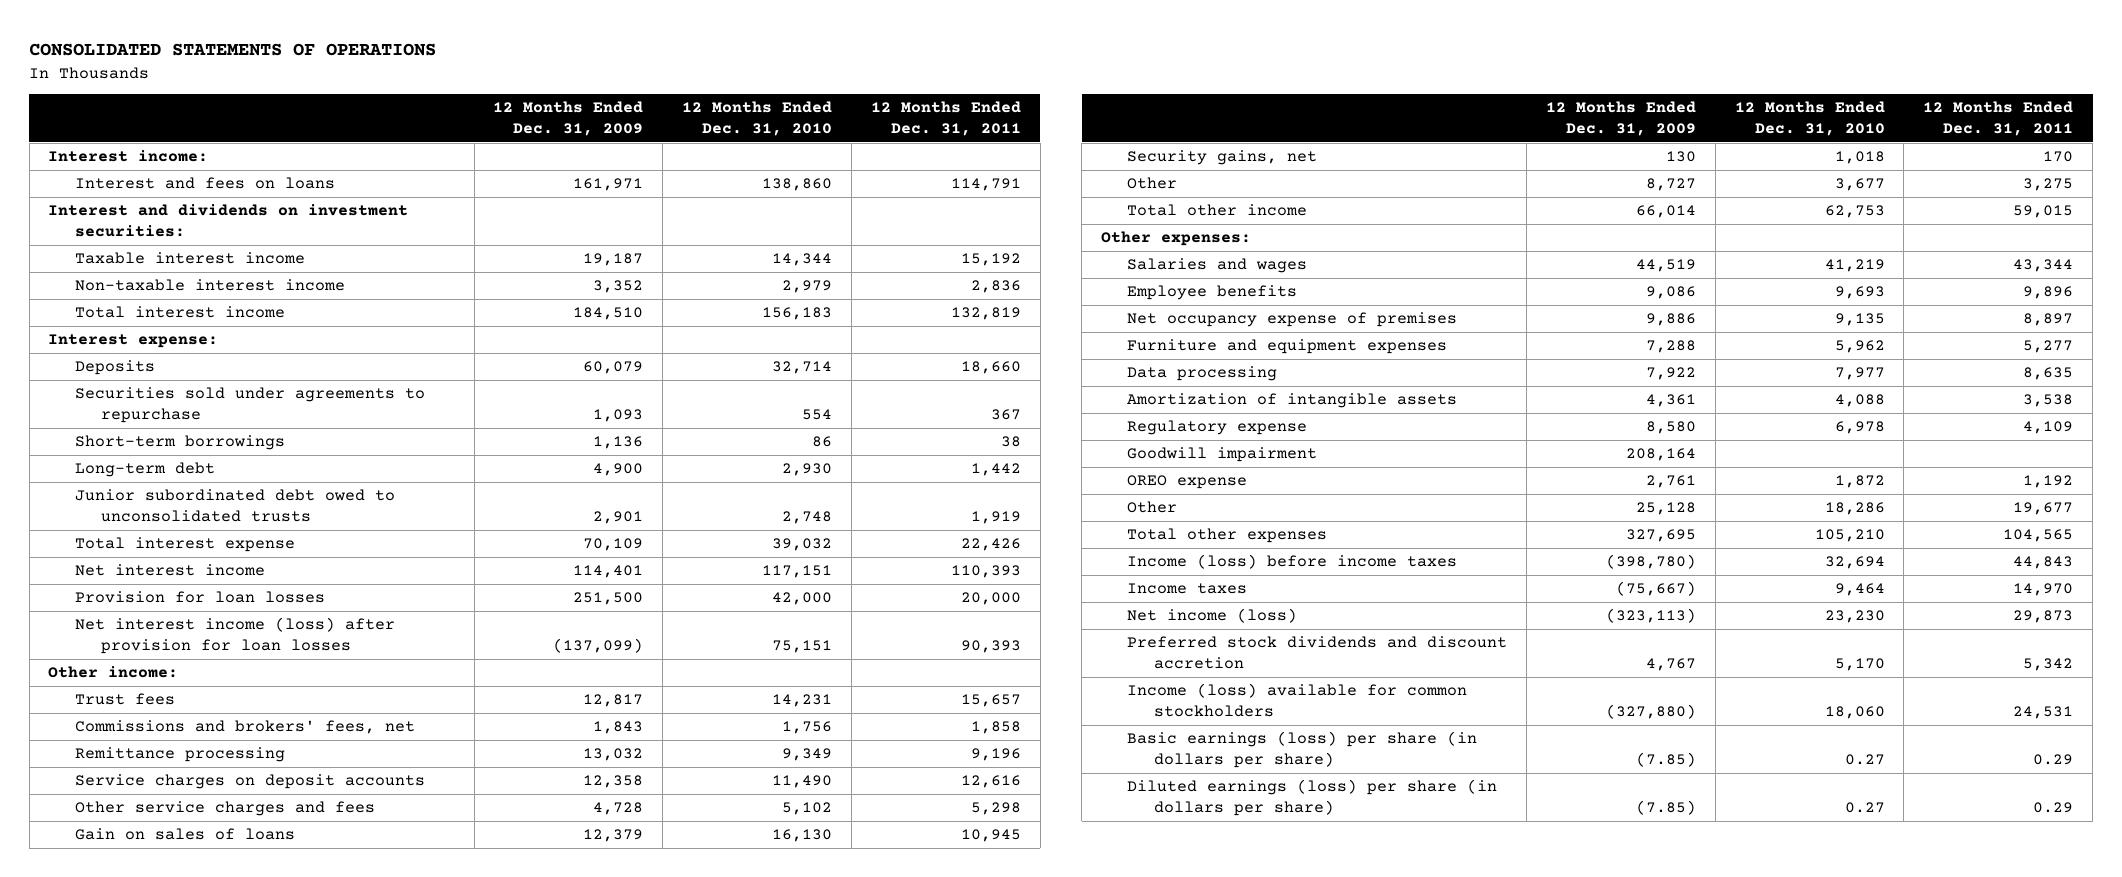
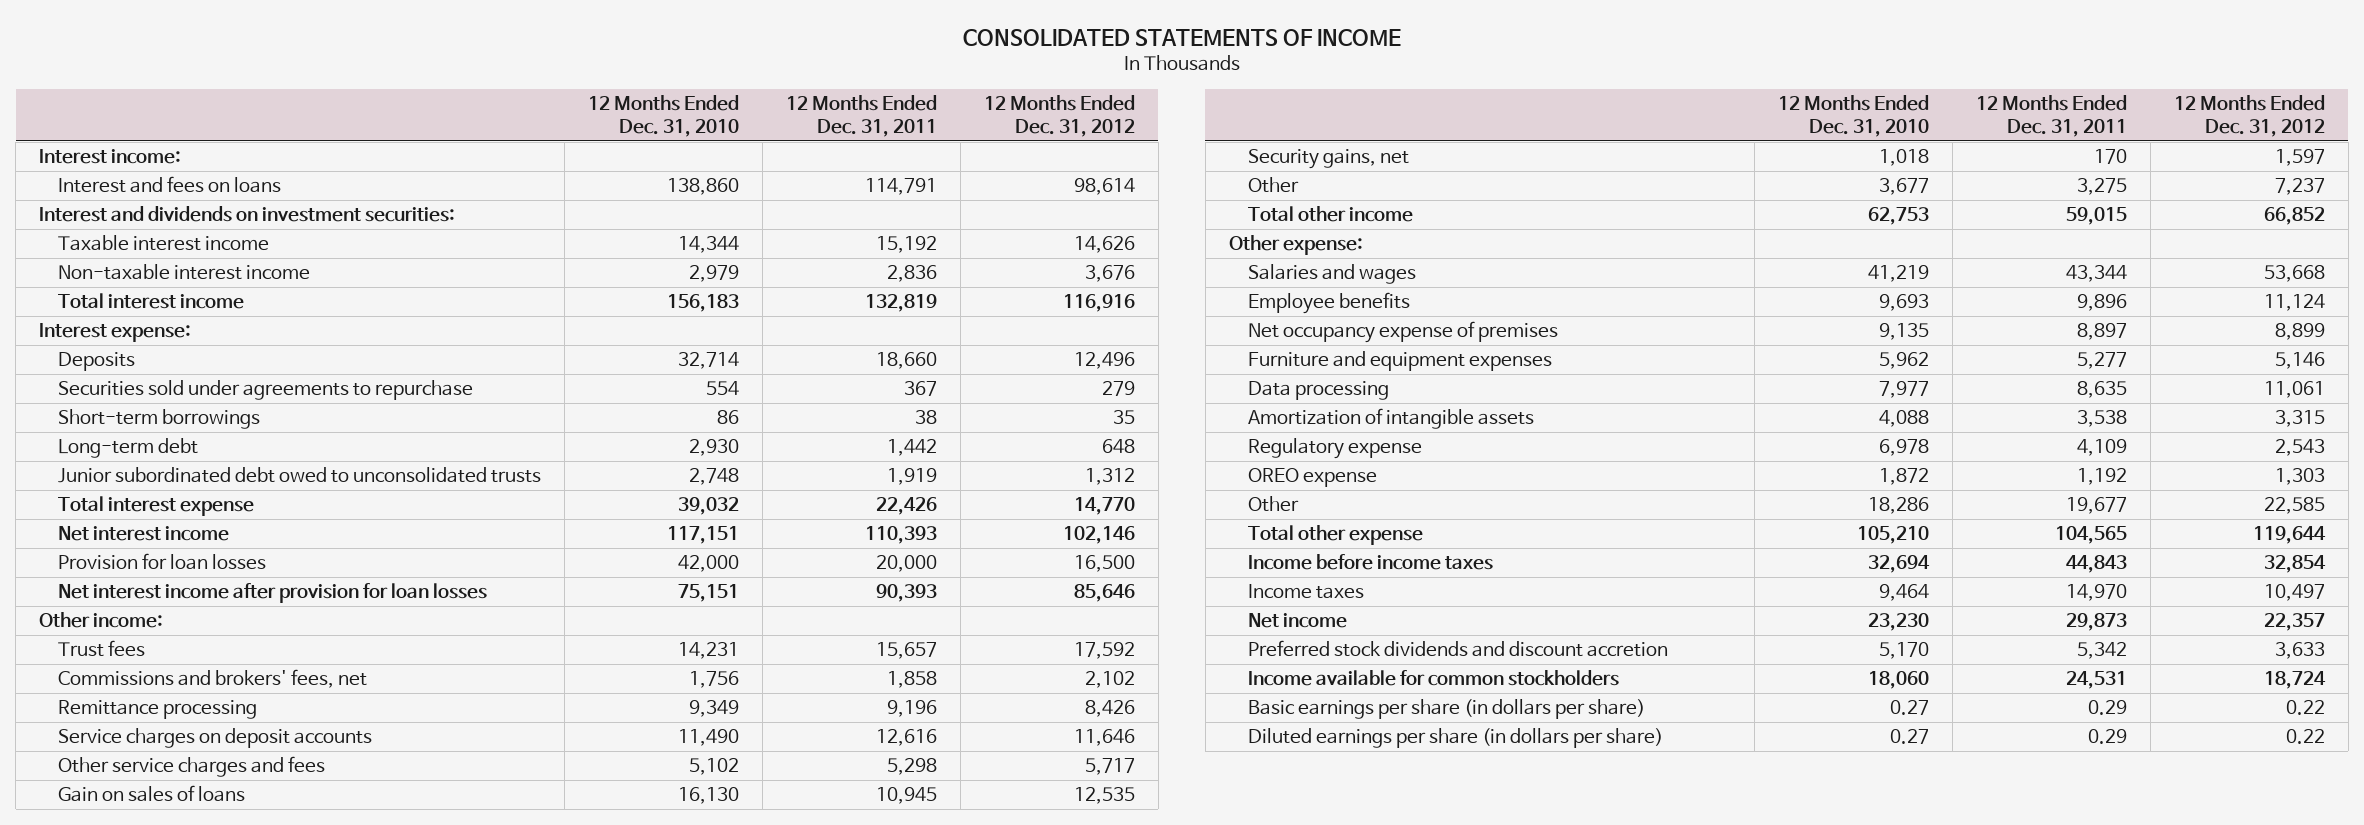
- CONSOLIDATED STATEMENTS OF OPERATIONS
+ CONSOLIDATED STATEMENTS OF INCOME
- | 12 Months Ended Dec. 31, 2009 | 12 Months Ended Dec. 31, 2010 | 12 Months Ended Dec. 31, 2011
+ | 12 Months Ended Dec. 31, 2010 | 12 Months Ended Dec. 31, 2011 | 12 Months Ended Dec. 31, 2012
- Net interest income (loss) after provision for loan losses | (137,099) | 75,151 | 90,393
+ Net interest income after provision for loan losses | 75,151 | 90,393 | 85,646
- Other expenses:
+ Other expense:
- Goodwill impairment | 208,164 | |
- Total other expenses | 327,695 | 105,210 | 104,565
- Income (loss) before income taxes | (398,780) | 32,694 | 44,843
+ Total other expense | 105,210 | 104,565 | 119,644
+ Income before income taxes | 32,694 | 44,843 | 32,854
- Net income (loss) | (323,113) | 23,230 | 29,873
+ Net income | 23,230 | 29,873 | 22,357
- Income (loss) available for common stockholders | (327,880) | 18,060 | 24,531
- Basic earnings (loss) per share (in dollars per share) | (7.85) | 0.27 | 0.29
- Diluted earnings (loss) per share (in dollars per share) | (7.85) | 0.27 | 0.29
+ Income available for common stockholders | 18,060 | 24,531 | 18,724
+ Basic earnings per share (in dollars per share) | 0.27 | 0.29 | 0.22
+ Diluted earnings per share (in dollars per share) | 0.27 | 0.29 | 0.22

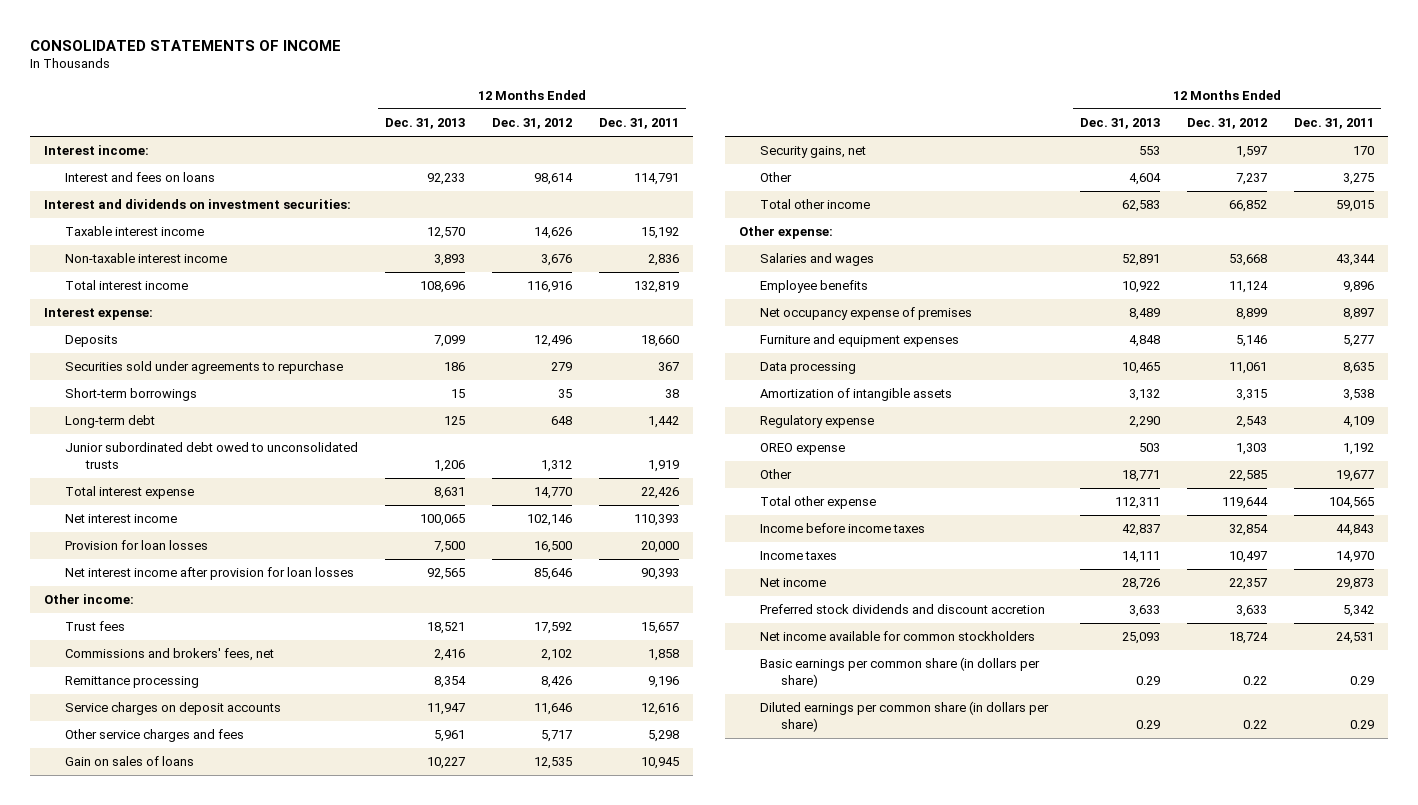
- | 12 Months Ended Dec. 31, 2010 | 12 Months Ended Dec. 31, 2011 | 12 Months Ended Dec. 31, 2012
+ | 12 Months Ended Dec. 31, 2013 | 12 Months Ended Dec. 31, 2012 | 12 Months Ended Dec. 31, 2011
- Income available for common stockholders | 18,060 | 24,531 | 18,724
- Basic earnings per share (in dollars per share) | 0.27 | 0.29 | 0.22
- Diluted earnings per share (in dollars per share) | 0.27 | 0.29 | 0.22
+ Net income available for common stockholders | 25,093 | 18,724 | 24,531
+ Basic earnings per common share (in dollars per share) | 0.29 | 0.22 | 0.29
+ Diluted earnings per common share (in dollars per share) | 0.29 | 0.22 | 0.29

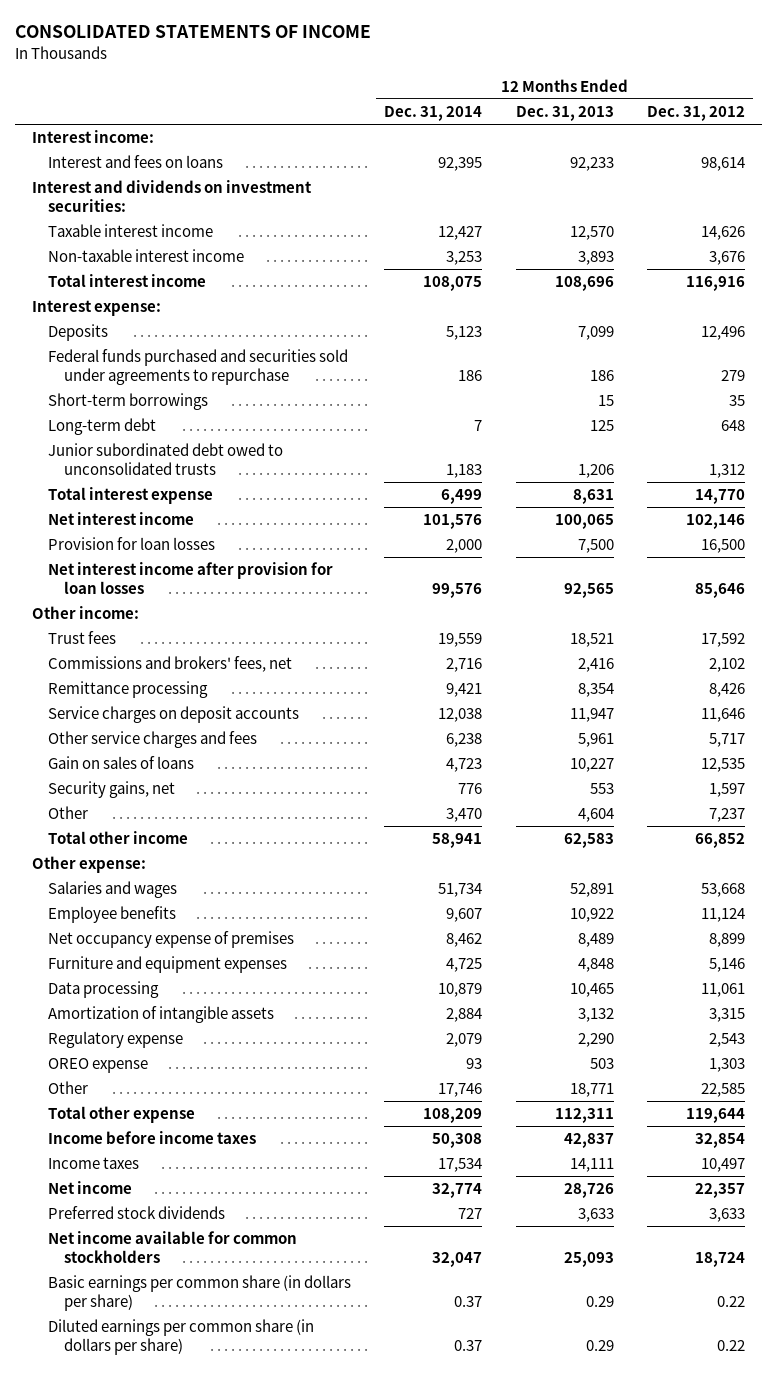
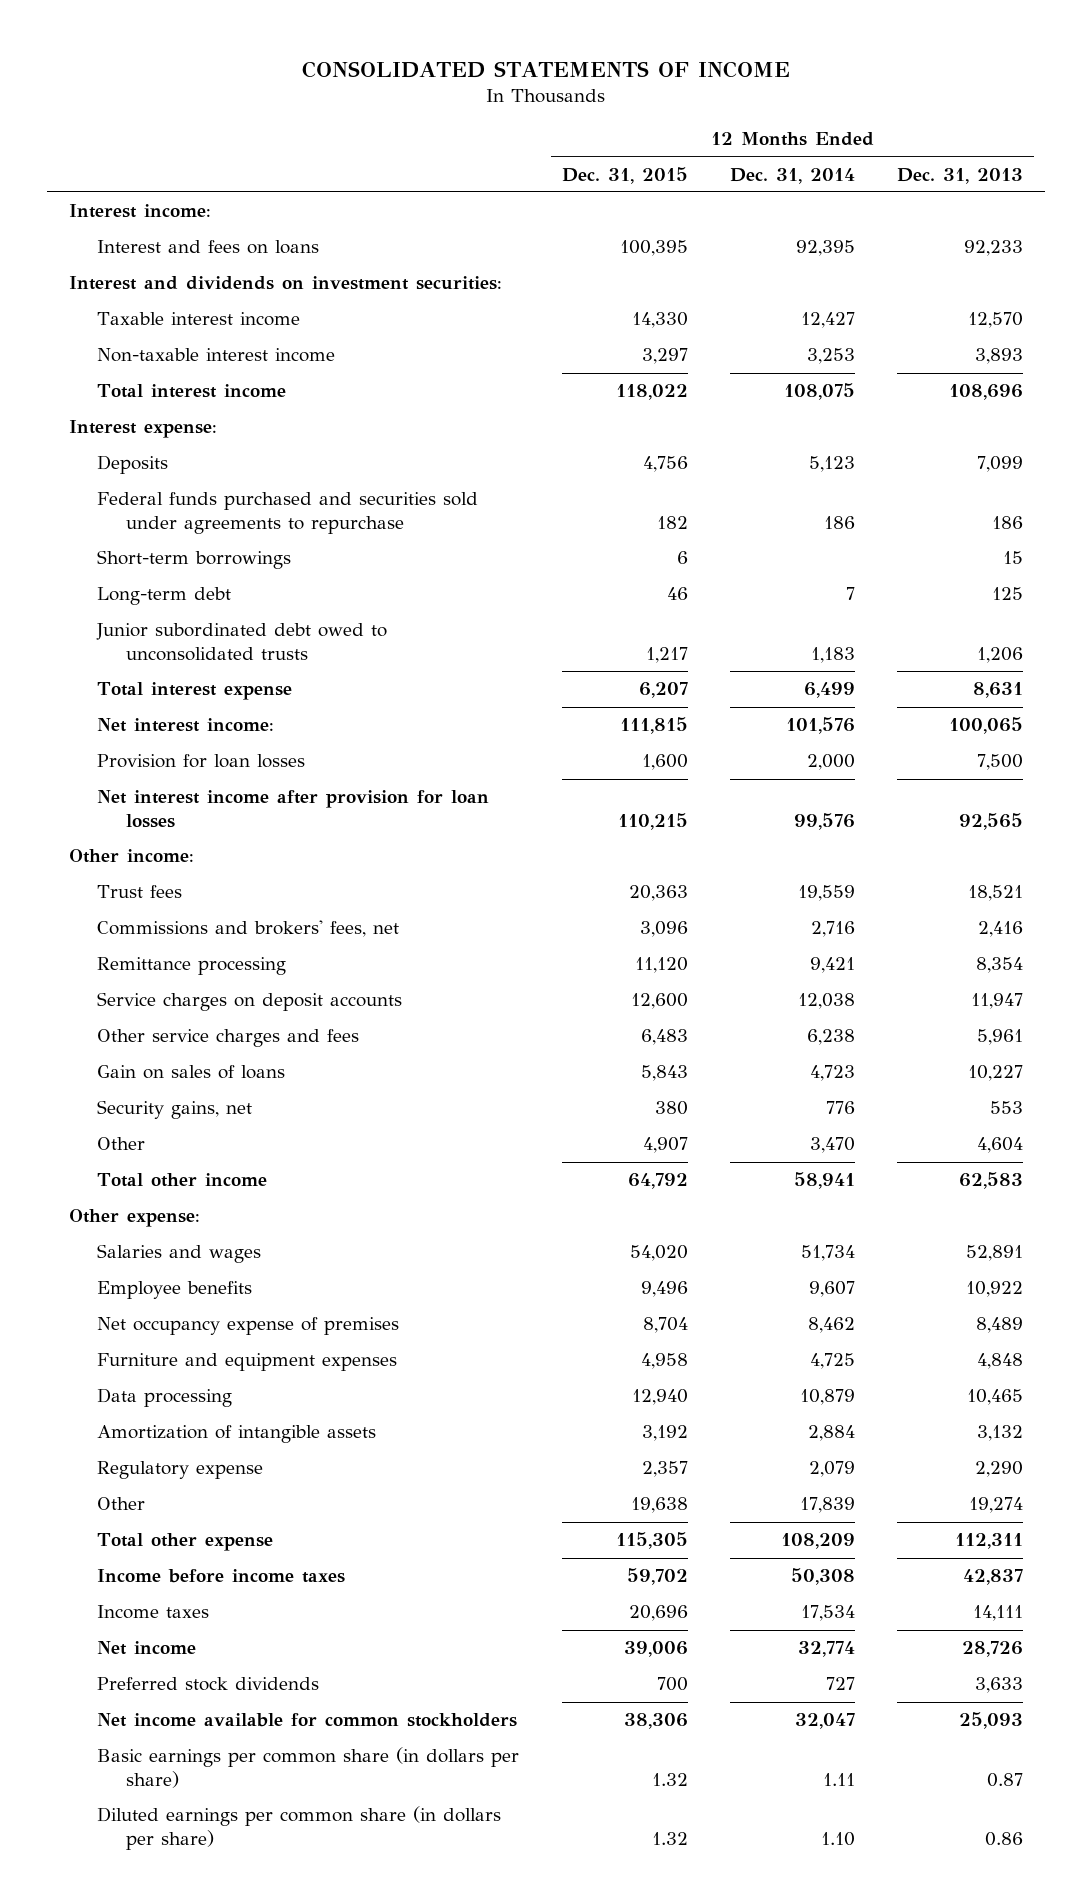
- | 12 Months Ended Dec. 31, 2014 | 12 Months Ended Dec. 31, 2013 | 12 Months Ended Dec. 31, 2012
+ | 12 Months Ended Dec. 31, 2015 | 12 Months Ended Dec. 31, 2014 | 12 Months Ended Dec. 31, 2013
- Net interest income | 101,576 | 100,065 | 102,146
+ Net interest income: | 111,815 | 101,576 | 100,065
- OREO expense | 93 | 503 | 1,303
- Other | 17,746 | 18,771 | 22,585
+ Other | 19,638 | 17,839 | 19,274
- Basic earnings per common share (in dollars per share) | 0.37 | 0.29 | 0.22
- Diluted earnings per common share (in dollars per share) | 0.37 | 0.29 | 0.22
+ Basic earnings per common share (in dollars per share) | 1.32 | 1.11 | 0.87
+ Diluted earnings per common share (in dollars per share) | 1.32 | 1.10 | 0.86

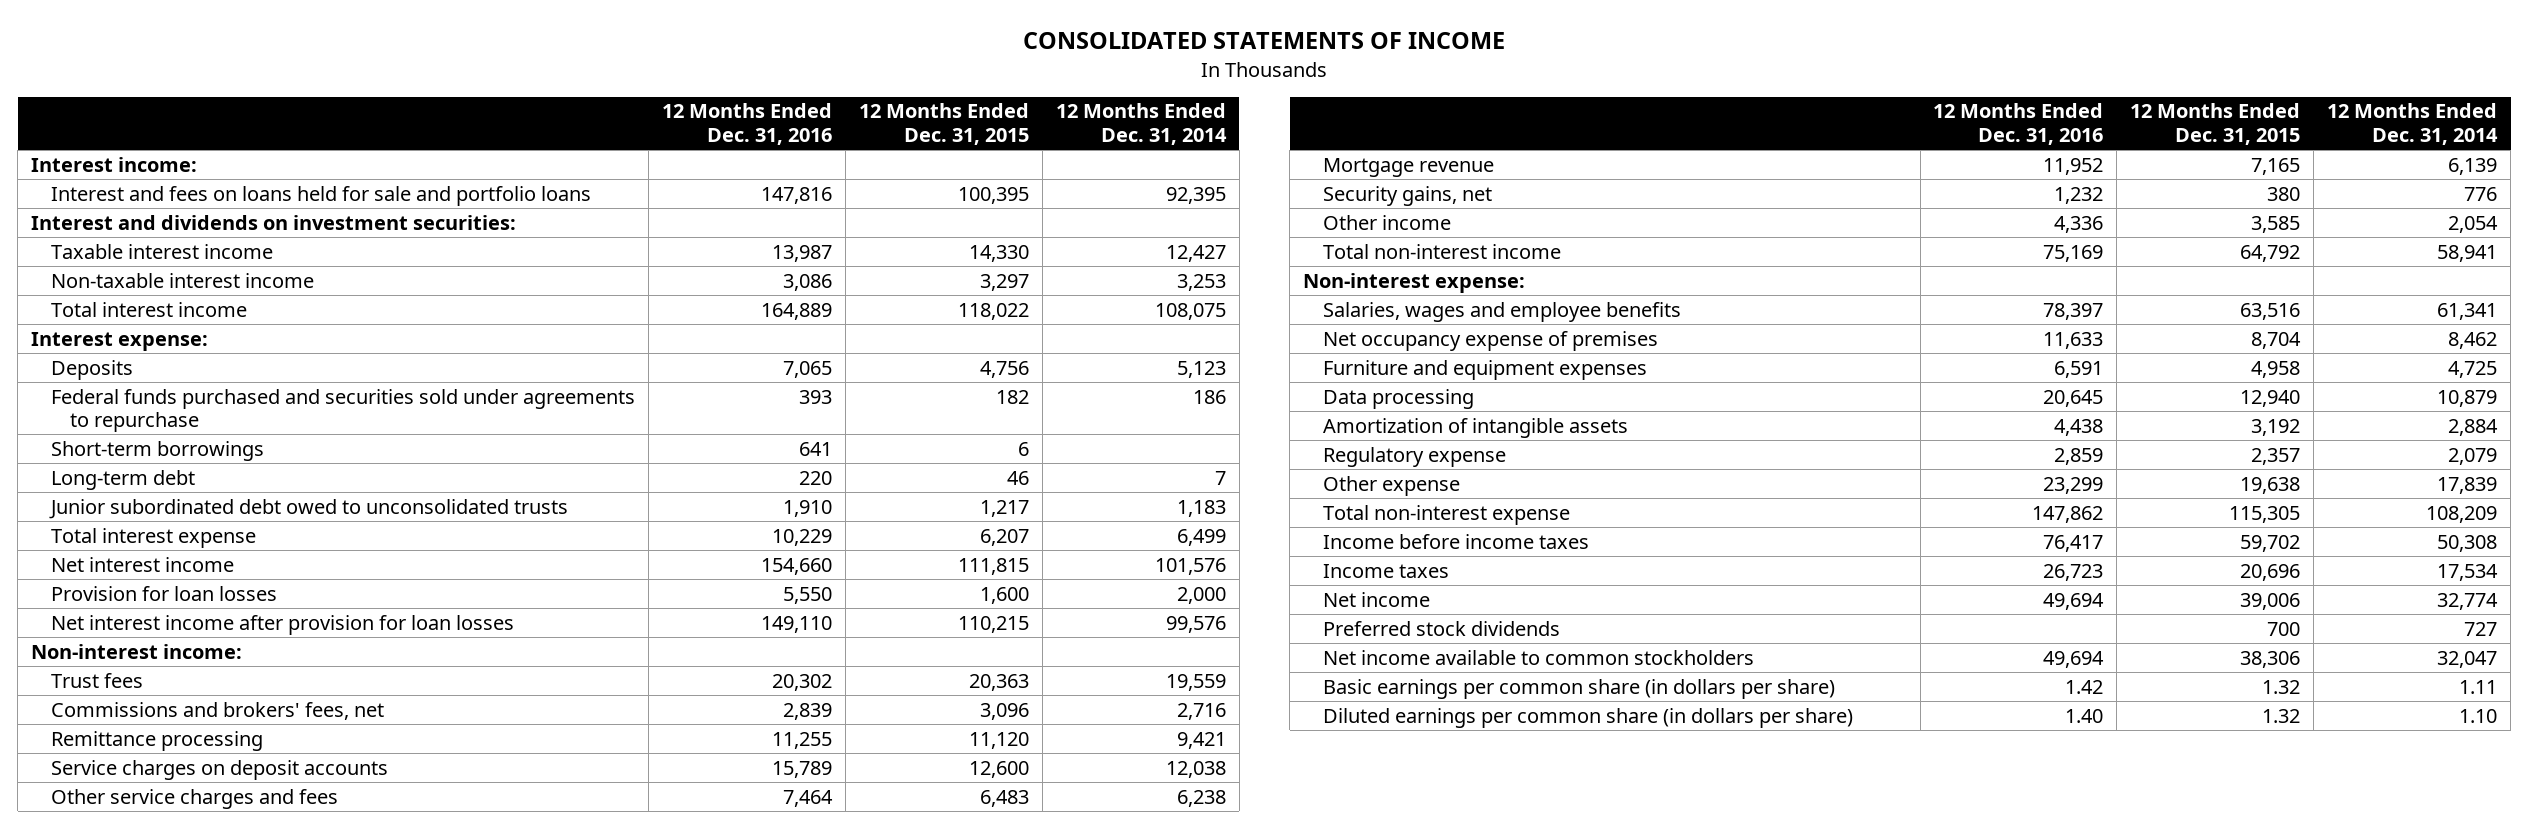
- | 12 Months Ended Dec. 31, 2015 | 12 Months Ended Dec. 31, 2014 | 12 Months Ended Dec. 31, 2013
+ | 12 Months Ended Dec. 31, 2016 | 12 Months Ended Dec. 31, 2015 | 12 Months Ended Dec. 31, 2014
- Interest and fees on loans | 100,395 | 92,395 | 92,233
+ Interest and fees on loans held for sale and portfolio loans | 147,816 | 100,395 | 92,395
- Net interest income: | 111,815 | 101,576 | 100,065
+ Net interest income | 154,660 | 111,815 | 101,576
- Other income:
+ Non-interest income:
- Gain on sales of loans | 5,843 | 4,723 | 10,227
+ Mortgage revenue | 11,952 | 7,165 | 6,139
- Other | 4,907 | 3,470 | 4,604
- Total other income | 64,792 | 58,941 | 62,583
- Other expense:
- Salaries and wages | 54,020 | 51,734 | 52,891
- Employee benefits | 9,496 | 9,607 | 10,922
+ Other income | 4,336 | 3,585 | 2,054
+ Total non-interest income | 75,169 | 64,792 | 58,941
+ Non-interest expense:
+ Salaries, wages and employee benefits | 78,397 | 63,516 | 61,341
- Other | 19,638 | 17,839 | 19,274
- Total other expense | 115,305 | 108,209 | 112,311
+ Other expense | 23,299 | 19,638 | 17,839
+ Total non-interest expense | 147,862 | 115,305 | 108,209
- Net income available for common stockholders | 38,306 | 32,047 | 25,093
+ Net income available to common stockholders | 49,694 | 38,306 | 32,047

